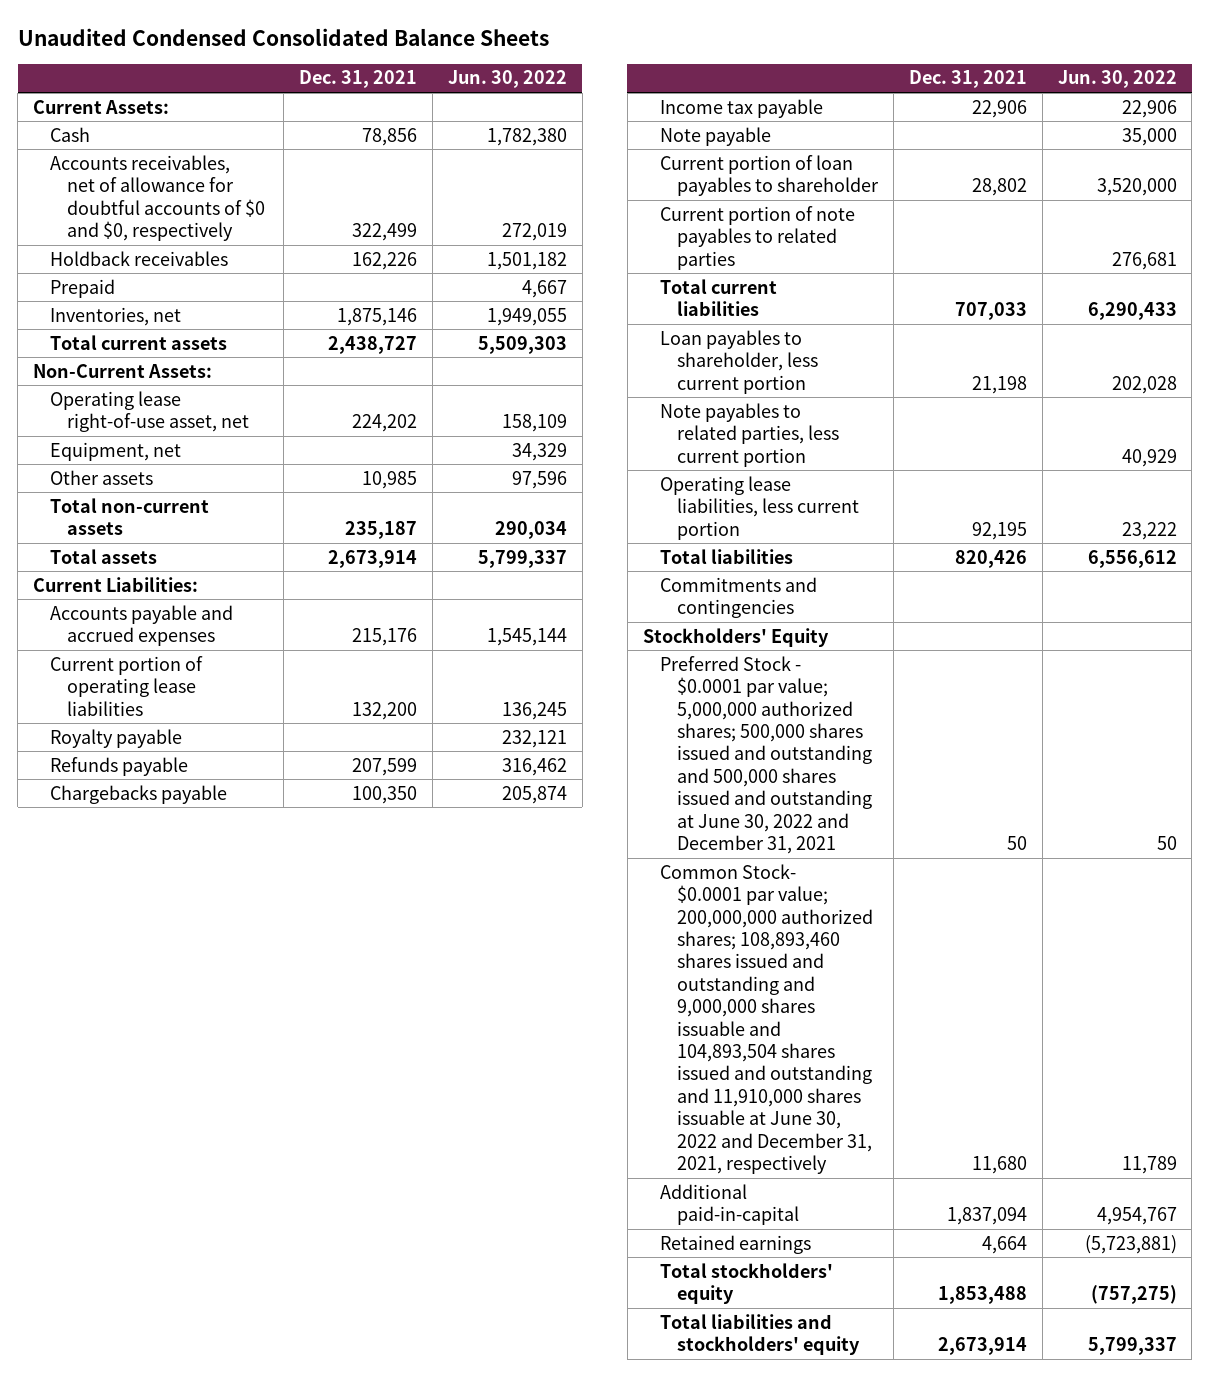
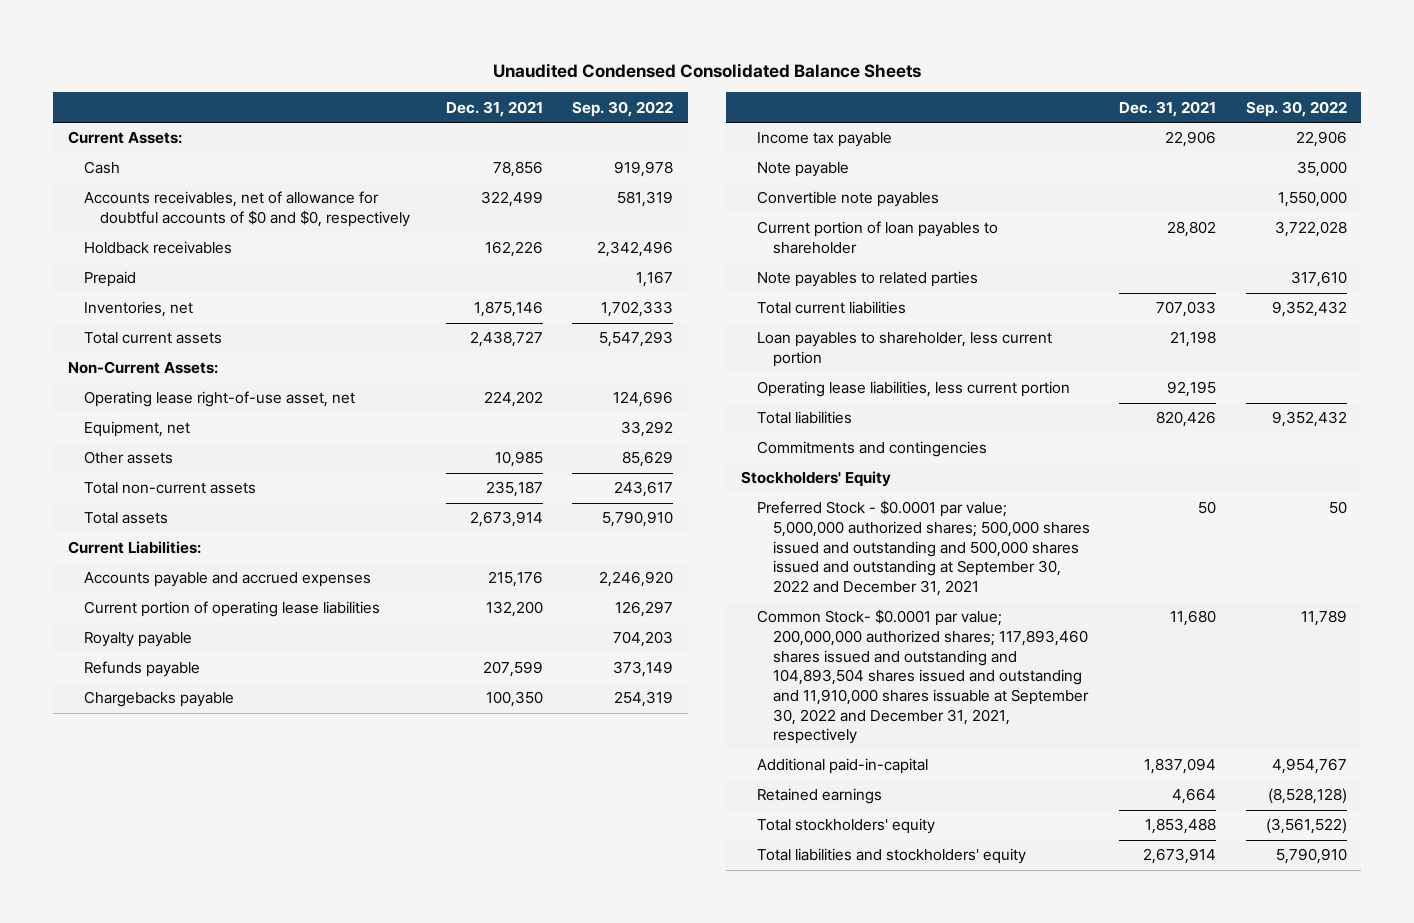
- | Dec. 31, 2021 | Jun. 30, 2022
+ | Dec. 31, 2021 | Sep. 30, 2022
+ Convertible note payables | | 1,550,000
- Current portion of note payables to related parties | | 276,681
+ Note payables to related parties | | 317,610
- Note payables to related parties, less current portion | | 40,929
- Preferred Stock - $0.0001 par value; 5,000,000 authorized shares; 500,000 shares issued and outstanding and 500,000 shares issued and outstanding at June 30, 2022 and December 31, 2021 | 50 | 50
- Common Stock- $0.0001 par value; 200,000,000 authorized shares; 108,893,460 shares issued and outstanding and 9,000,000 shares issuable and 104,893,504 shares issued and outstanding and 11,910,000 shares issuable at June 30, 2022 and December 31, 2021, respectively | 11,680 | 11,789
+ Preferred Stock - $0.0001 par value; 5,000,000 authorized shares; 500,000 shares issued and outstanding and 500,000 shares issued and outstanding at September 30, 2022 and December 31, 2021 | 50 | 50
+ Common Stock- $0.0001 par value; 200,000,000 authorized shares; 117,893,460 shares issued and outstanding and 104,893,504 shares issued and outstanding and 11,910,000 shares issuable at September 30, 2022 and December 31, 2021, respectively | 11,680 | 11,789

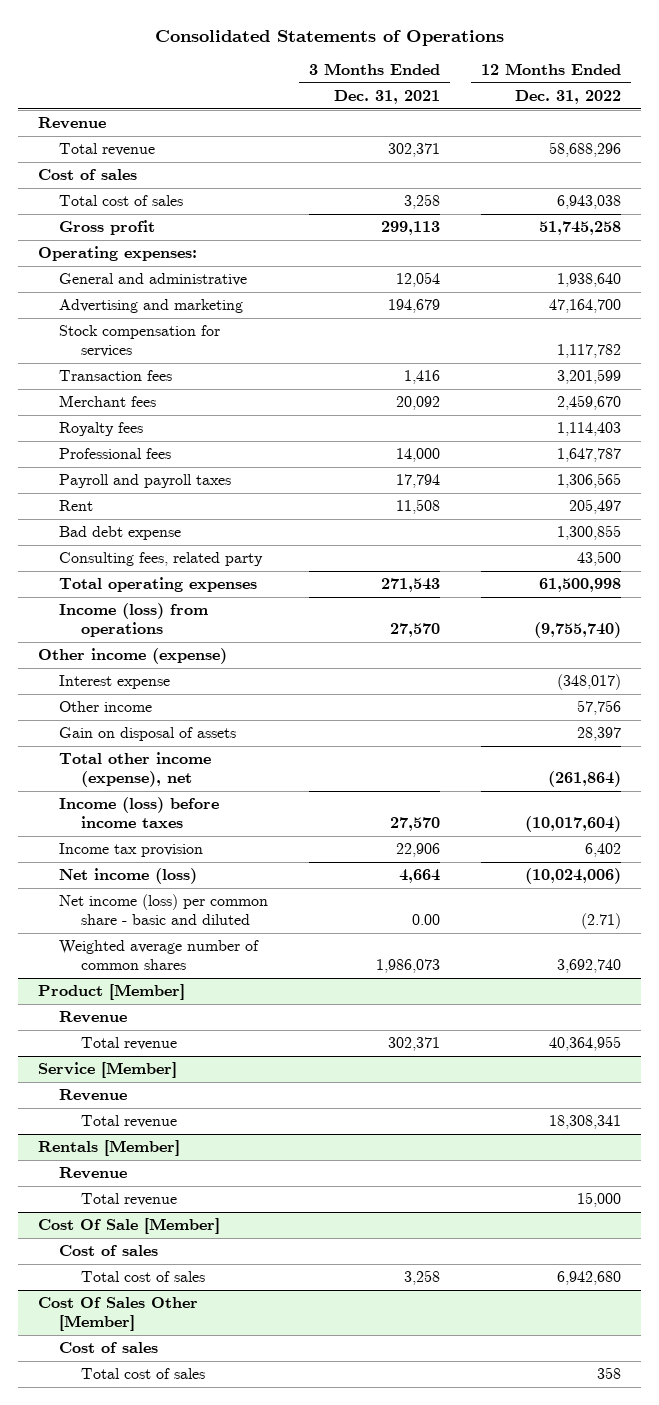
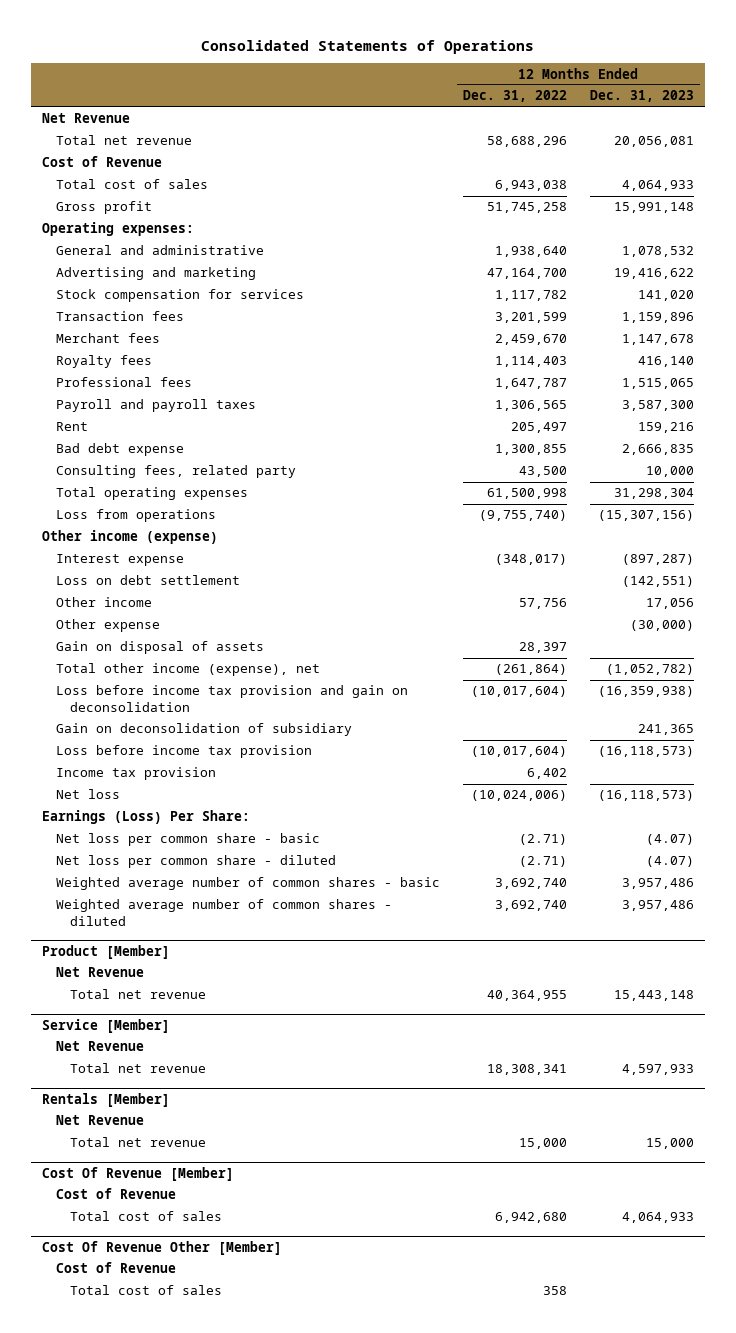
- | 3 Months Ended Dec. 31, 2021 | 12 Months Ended Dec. 31, 2022
+ | 12 Months Ended Dec. 31, 2022 | 12 Months Ended Dec. 31, 2023
- Revenue
- Total revenue | 302,371 | 58,688,296
- Cost of sales
+ Net Revenue
+ Total net revenue | 58,688,296 | 20,056,081
+ Cost of Revenue
- Income (loss) from operations | 27,570 | (9,755,740)
+ Loss from operations | (9,755,740) | (15,307,156)
+ Loss on debt settlement | | (142,551)
+ Other expense | | (30,000)
- Income (loss) before income taxes | 27,570 | (10,017,604)
+ Loss before income tax provision and gain on deconsolidation | (10,017,604) | (16,359,938)
+ Gain on deconsolidation of subsidiary | | 241,365
+ Loss before income tax provision | (10,017,604) | (16,118,573)
- Net income (loss) | 4,664 | (10,024,006)
- Net income (loss) per common share - basic and diluted | 0.00 | (2.71)
- Weighted average number of common shares | 1,986,073 | 3,692,740
+ Net loss | (10,024,006) | (16,118,573)
+ Earnings (Loss) Per Share:
+ Net loss per common share - basic | (2.71) | (4.07)
+ Net loss per common share - diluted | (2.71) | (4.07)
+ Weighted average number of common shares - basic | 3,692,740 | 3,957,486
+ Weighted average number of common shares - diluted | 3,692,740 | 3,957,486
@ Product [Member]
- Revenue
- Total revenue | 302,371 | 40,364,955
+ Net Revenue
+ Total net revenue | 40,364,955 | 15,443,148
@ Service [Member]
- Revenue
- Total revenue | | 18,308,341
+ Net Revenue
+ Total net revenue | 18,308,341 | 4,597,933
@ Rentals [Member]
- Revenue
- Total revenue | | 15,000
- Cost Of Sale [Member]
- Cost of sales
@ Rentals [Member]
+ Net Revenue
+ Total net revenue | 15,000 | 15,000
+ Cost Of Revenue [Member]
+ Cost of Revenue
- Cost Of Sales Other [Member]
- Cost of sales
+ Cost Of Revenue Other [Member]
+ Cost of Revenue

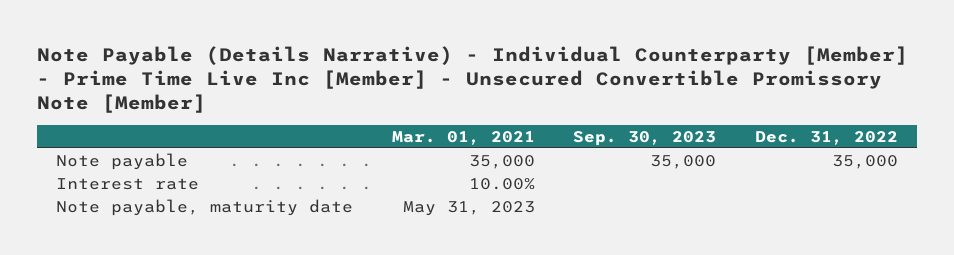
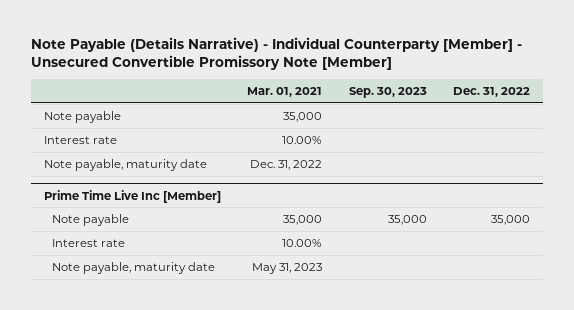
- Note Payable (Details Narrative) - Individual Counterparty [Member] - Prime Time Live Inc [Member] - Unsecured Convertible Promissory Note [Member]
+ Note Payable (Details Narrative) - Individual Counterparty [Member] - Unsecured Convertible Promissory Note [Member]
+ Note payable | 35,000 | |
+ Interest rate | 10.00% | |
+ Note payable, maturity date | Dec. 31, 2022 | |
+ Prime Time Live Inc [Member]

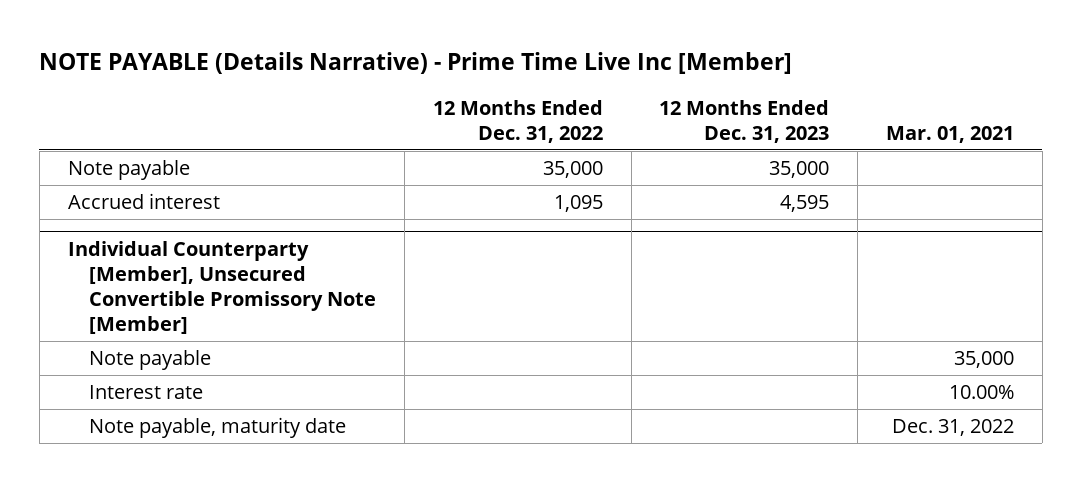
- Note Payable (Details Narrative) - Individual Counterparty [Member] - Unsecured Convertible Promissory Note [Member]
+ NOTE PAYABLE (Details Narrative) - Prime Time Live Inc [Member]
- | Mar. 01, 2021 | Sep. 30, 2023 | Dec. 31, 2022
+ | 12 Months Ended Dec. 31, 2022 | 12 Months Ended Dec. 31, 2023 | Mar. 01, 2021
+ Note payable | 35,000 | 35,000 |
+ Accrued interest | 1,095 | 4,595 |
+ Individual Counterparty [Member], Unsecured Convertible Promissory Note [Member]
- Prime Time Live Inc [Member]
- Note payable | 35,000 | 35,000 | 35,000
- Interest rate | 10.00% | |
- Note payable, maturity date | May 31, 2023 | |

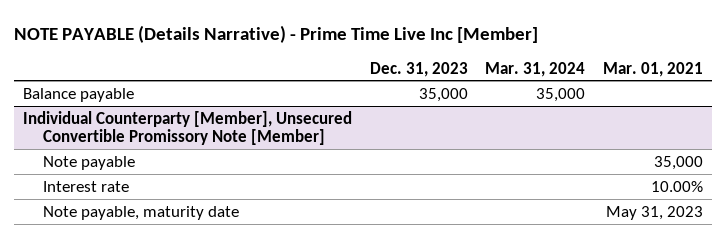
- | 12 Months Ended Dec. 31, 2022 | 12 Months Ended Dec. 31, 2023 | Mar. 01, 2021
+ | Dec. 31, 2023 | Mar. 31, 2024 | Mar. 01, 2021
- Note payable | 35,000 | 35,000 |
- Accrued interest | 1,095 | 4,595 |
+ Balance payable | 35,000 | 35,000 |
@ Individual Counterparty [Member], Unsecured Convertible Promissory Note [Member]
- Note payable, maturity date | | | Dec. 31, 2022
+ Note payable, maturity date | | | May 31, 2023

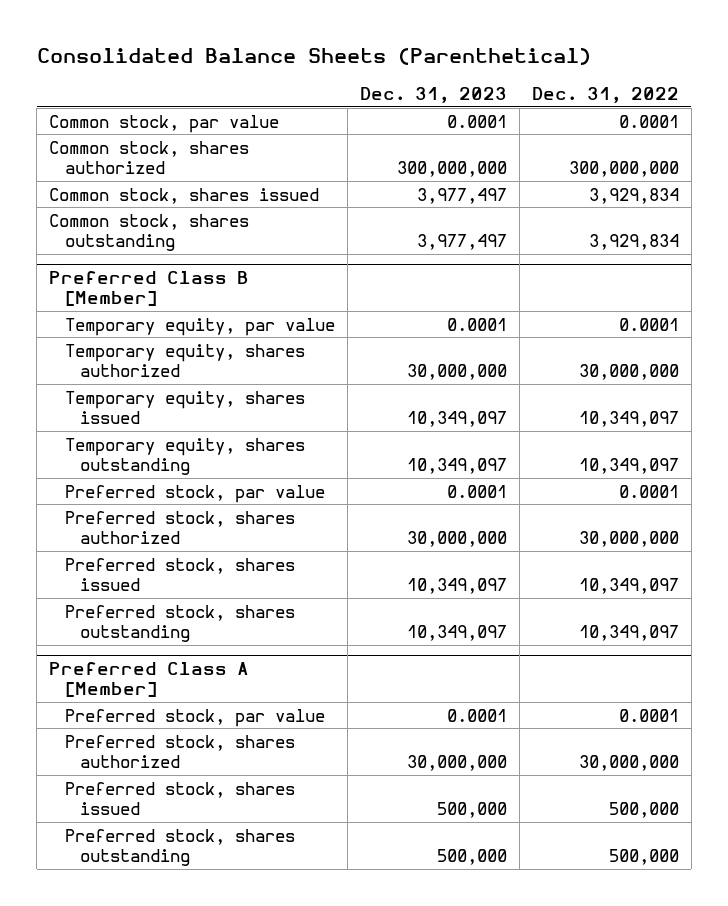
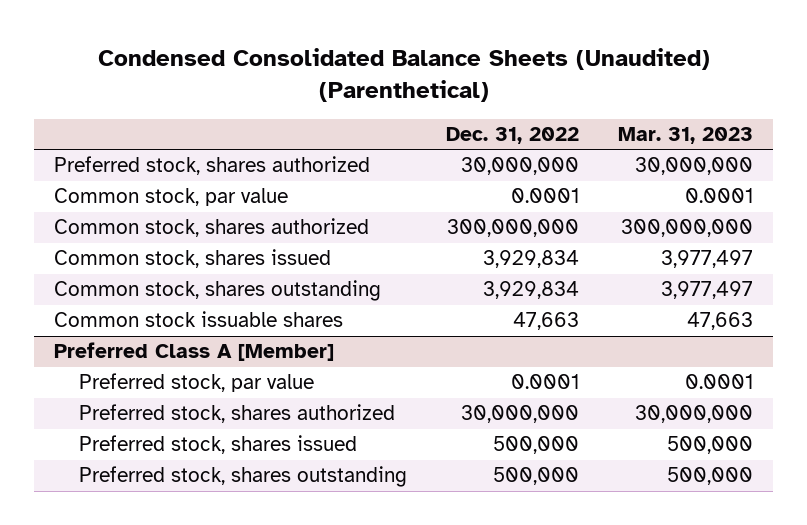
- Consolidated Balance Sheets (Parenthetical)
+ Condensed Consolidated Balance Sheets (Unaudited) (Parenthetical)
- | Dec. 31, 2023 | Dec. 31, 2022
+ | Dec. 31, 2022 | Mar. 31, 2023
+ Preferred stock, shares authorized | 30,000,000 | 30,000,000
- Preferred Class B [Member]
- Temporary equity, par value | 0.0001 | 0.0001
- Temporary equity, shares authorized | 30,000,000 | 30,000,000
- Temporary equity, shares issued | 10,349,097 | 10,349,097
- Temporary equity, shares outstanding | 10,349,097 | 10,349,097
- Preferred stock, par value | 0.0001 | 0.0001
- Preferred stock, shares authorized | 30,000,000 | 30,000,000
- Preferred stock, shares issued | 10,349,097 | 10,349,097
- Preferred stock, shares outstanding | 10,349,097 | 10,349,097
+ Common stock issuable shares | 47,663 | 47,663

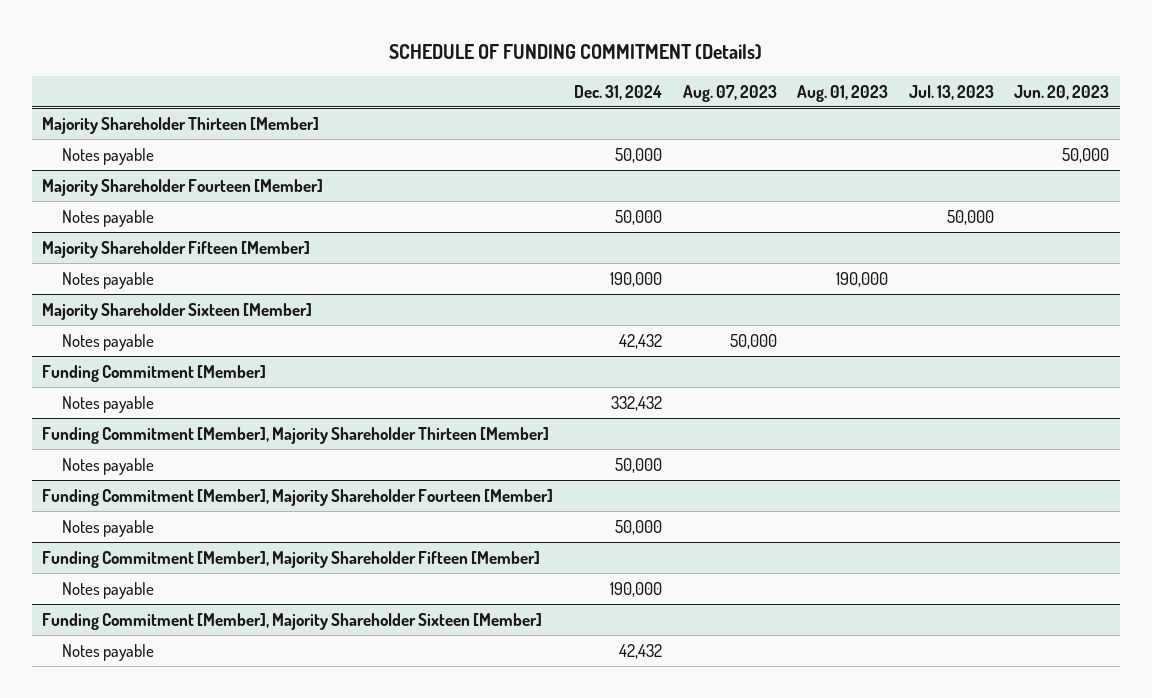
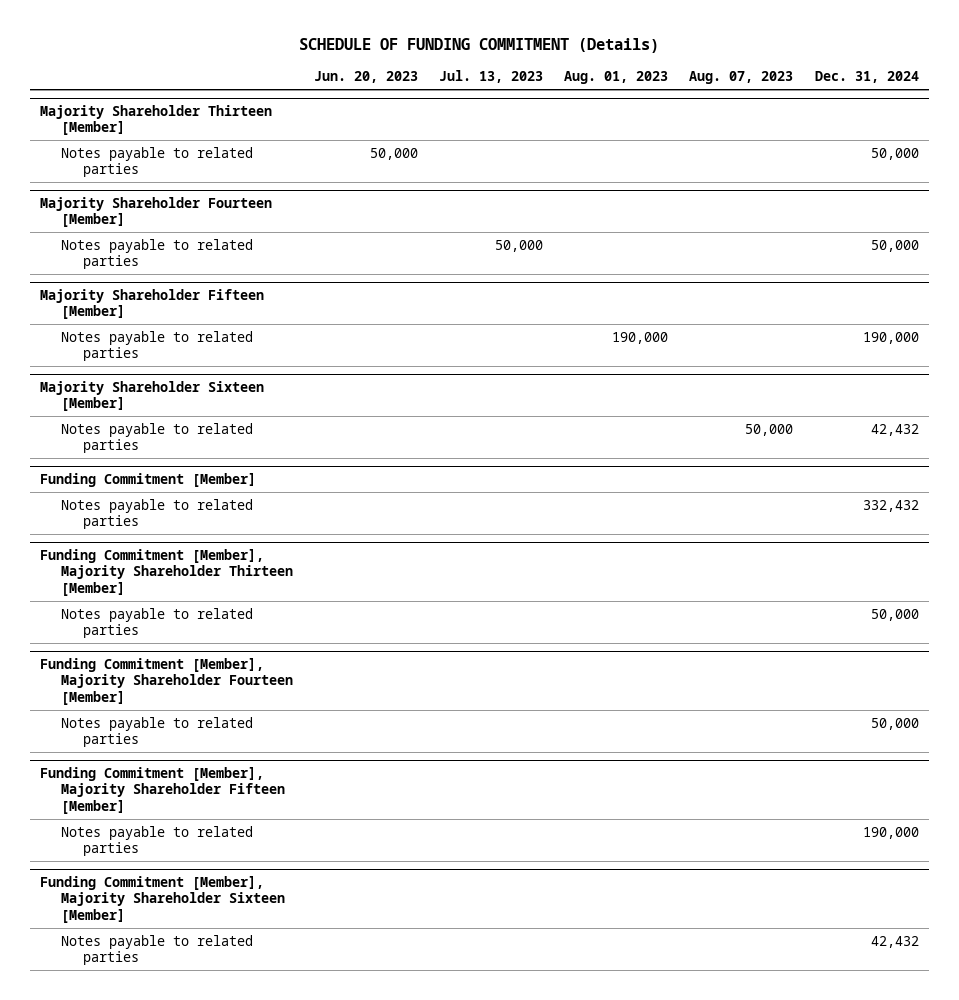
- | Dec. 31, 2024 | Aug. 07, 2023 | Aug. 01, 2023 | Jul. 13, 2023 | Jun. 20, 2023
+ | Jun. 20, 2023 | Jul. 13, 2023 | Aug. 01, 2023 | Aug. 07, 2023 | Dec. 31, 2024
@ Majority Shareholder Thirteen [Member]
- Notes payable | 50,000 | | | | 50,000
+ Notes payable to related parties | 50,000 | | | | 50,000
@ Majority Shareholder Fourteen [Member]
- Notes payable | 50,000 | | | 50,000 |
+ Notes payable to related parties | | 50,000 | | | 50,000
@ Majority Shareholder Fifteen [Member]
- Notes payable | 190,000 | | 190,000 | |
+ Notes payable to related parties | | | 190,000 | | 190,000
@ Majority Shareholder Sixteen [Member]
- Notes payable | 42,432 | 50,000 | | |
+ Notes payable to related parties | | | | 50,000 | 42,432
@ Funding Commitment [Member]
- Notes payable | 332,432 | | | |
+ Notes payable to related parties | | | | | 332,432
@ Funding Commitment [Member], Majority Shareholder Thirteen [Member]
- Notes payable | 50,000 | | | |
+ Notes payable to related parties | | | | | 50,000
@ Funding Commitment [Member], Majority Shareholder Fourteen [Member]
- Notes payable | 50,000 | | | |
+ Notes payable to related parties | | | | | 50,000
@ Funding Commitment [Member], Majority Shareholder Fifteen [Member]
- Notes payable | 190,000 | | | |
+ Notes payable to related parties | | | | | 190,000
@ Funding Commitment [Member], Majority Shareholder Sixteen [Member]
- Notes payable | 42,432 | | | |
+ Notes payable to related parties | | | | | 42,432

